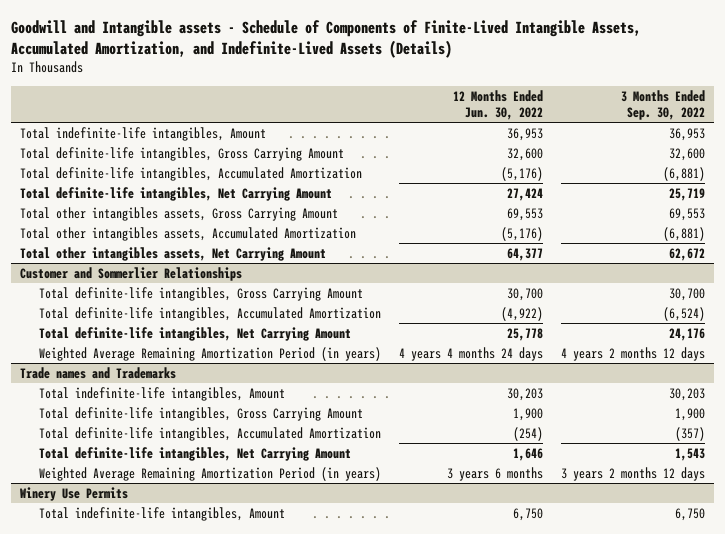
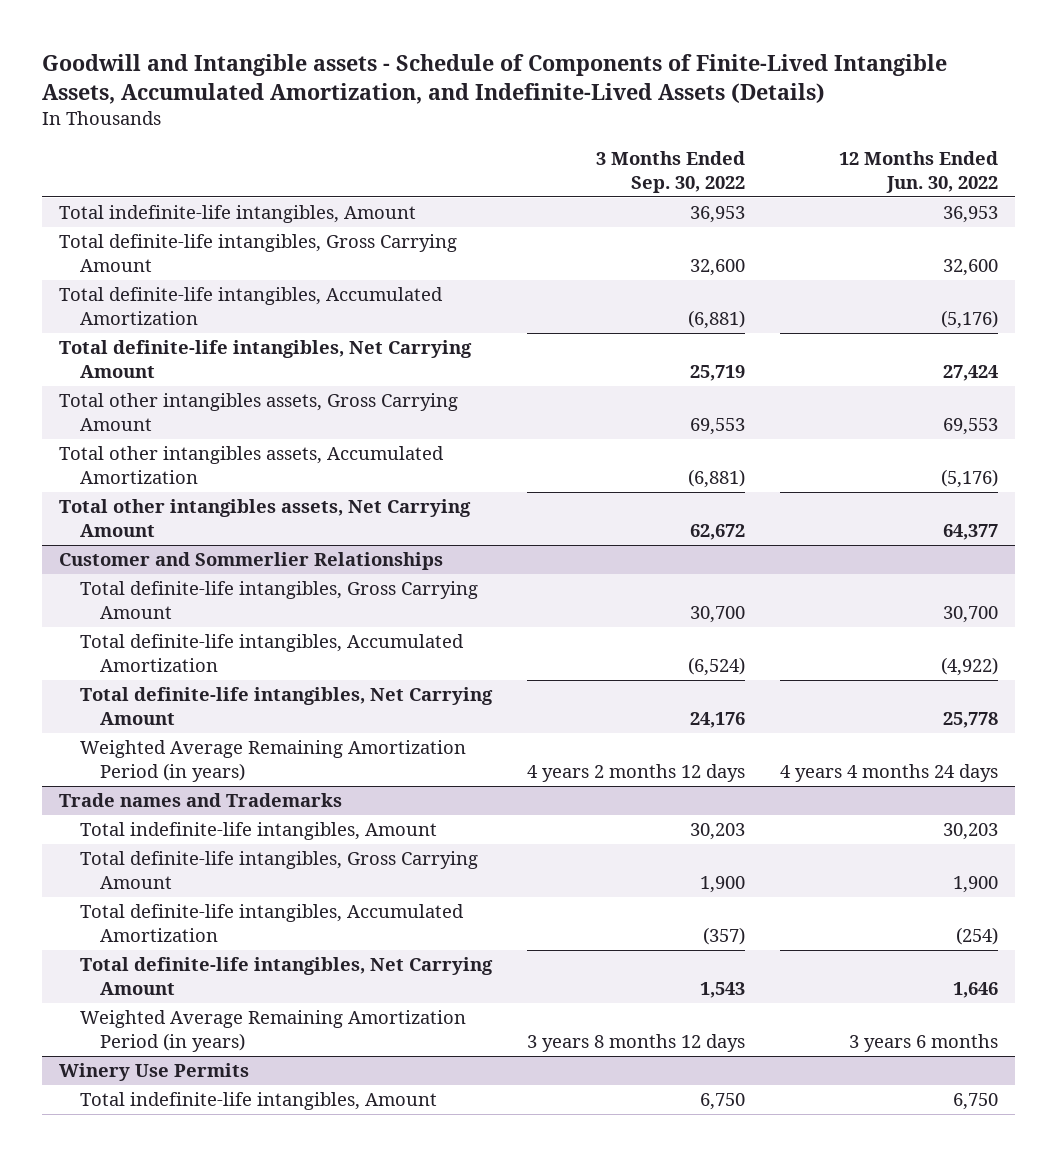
- | 12 Months Ended Jun. 30, 2022 | 3 Months Ended Sep. 30, 2022
+ | 3 Months Ended Sep. 30, 2022 | 12 Months Ended Jun. 30, 2022
@ Trade names and Trademarks
- Weighted Average Remaining Amortization Period (in years) | 3 years 6 months | 3 years 2 months 12 days
+ Weighted Average Remaining Amortization Period (in years) | 3 years 8 months 12 days | 3 years 6 months

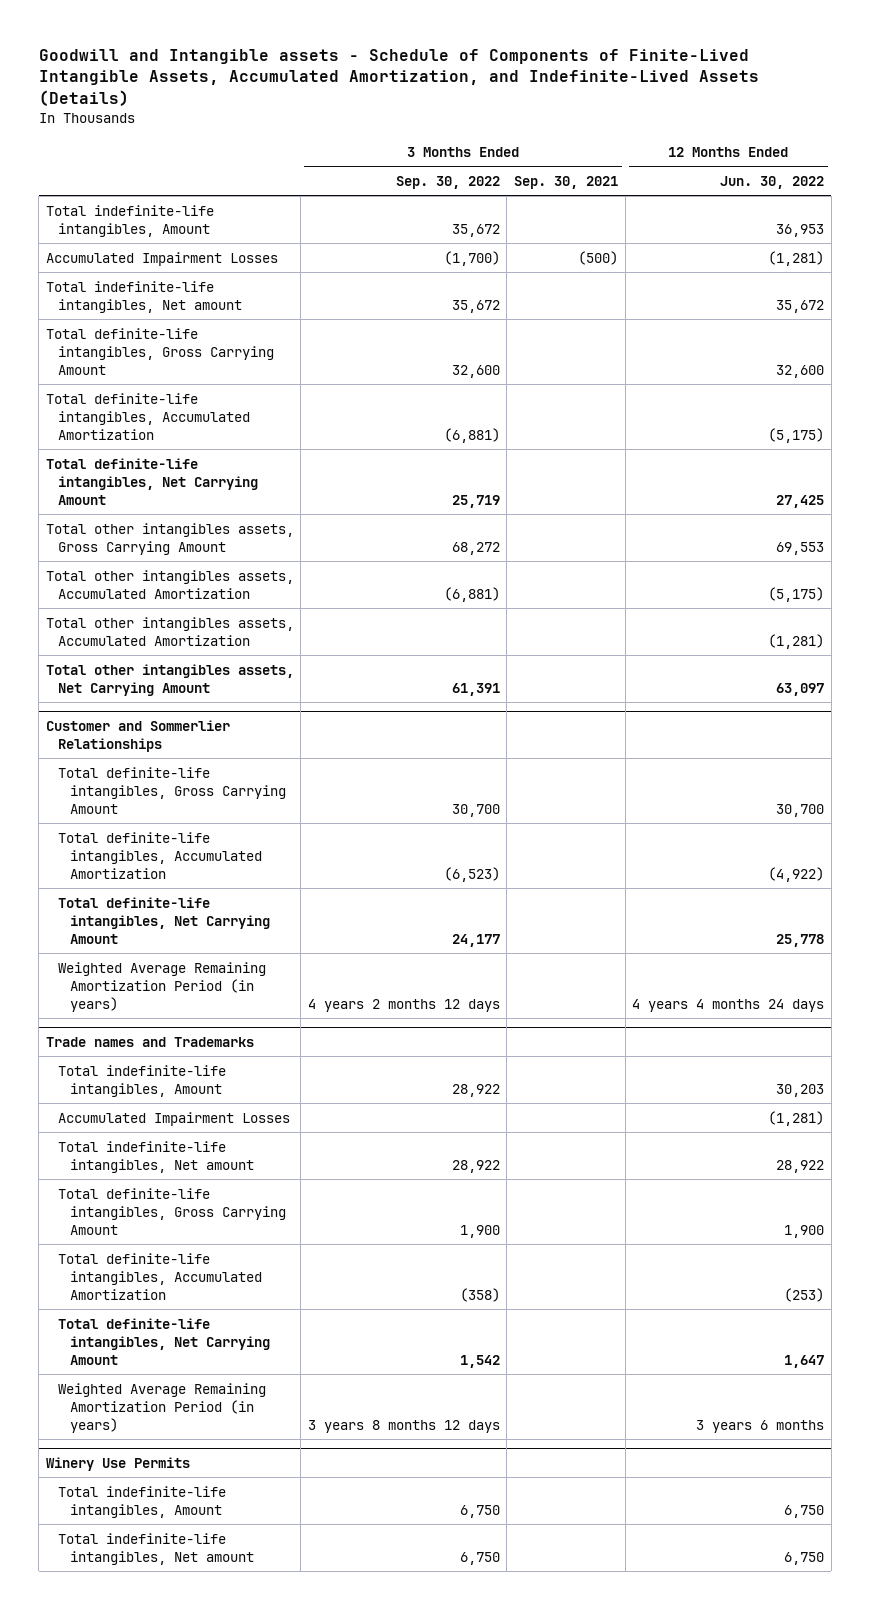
- | 3 Months Ended Sep. 30, 2022 | 12 Months Ended Jun. 30, 2022
+ | 3 Months Ended Sep. 30, 2022 | 3 Months Ended Sep. 30, 2021 | 12 Months Ended Jun. 30, 2022
- Total indefinite-life intangibles, Amount | 36,953 | 36,953
+ Total indefinite-life intangibles, Amount | 35,672 | | 36,953
+ Accumulated Impairment Losses | (1,700) | (500) | (1,281)
+ Total indefinite-life intangibles, Net amount | 35,672 | | 35,672
- Total definite-life intangibles, Accumulated Amortization | (6,881) | (5,176)
- Total definite-life intangibles, Net Carrying Amount | 25,719 | 27,424
- Total other intangibles assets, Gross Carrying Amount | 69,553 | 69,553
- Total other intangibles assets, Accumulated Amortization | (6,881) | (5,176)
- Total other intangibles assets, Net Carrying Amount | 62,672 | 64,377
+ Total definite-life intangibles, Accumulated Amortization | (6,881) | | (5,175)
+ Total definite-life intangibles, Net Carrying Amount | 25,719 | | 27,425
+ Total other intangibles assets, Gross Carrying Amount | 68,272 | | 69,553
+ Total other intangibles assets, Accumulated Amortization | (6,881) | | (5,175)
+ Total other intangibles assets, Accumulated Amortization | | | (1,281)
+ Total other intangibles assets, Net Carrying Amount | 61,391 | | 63,097
@ Customer and Sommerlier Relationships
- Total definite-life intangibles, Accumulated Amortization | (6,524) | (4,922)
- Total definite-life intangibles, Net Carrying Amount | 24,176 | 25,778
+ Total definite-life intangibles, Accumulated Amortization | (6,523) | | (4,922)
+ Total definite-life intangibles, Net Carrying Amount | 24,177 | | 25,778
@ Trade names and Trademarks
- Total indefinite-life intangibles, Amount | 30,203 | 30,203
+ Total indefinite-life intangibles, Amount | 28,922 | | 30,203
+ Accumulated Impairment Losses | | | (1,281)
+ Total indefinite-life intangibles, Net amount | 28,922 | | 28,922
- Total definite-life intangibles, Accumulated Amortization | (357) | (254)
- Total definite-life intangibles, Net Carrying Amount | 1,543 | 1,646
+ Total definite-life intangibles, Accumulated Amortization | (358) | | (253)
+ Total definite-life intangibles, Net Carrying Amount | 1,542 | | 1,647
@ Winery Use Permits
+ Total indefinite-life intangibles, Net amount | 6,750 | | 6,750

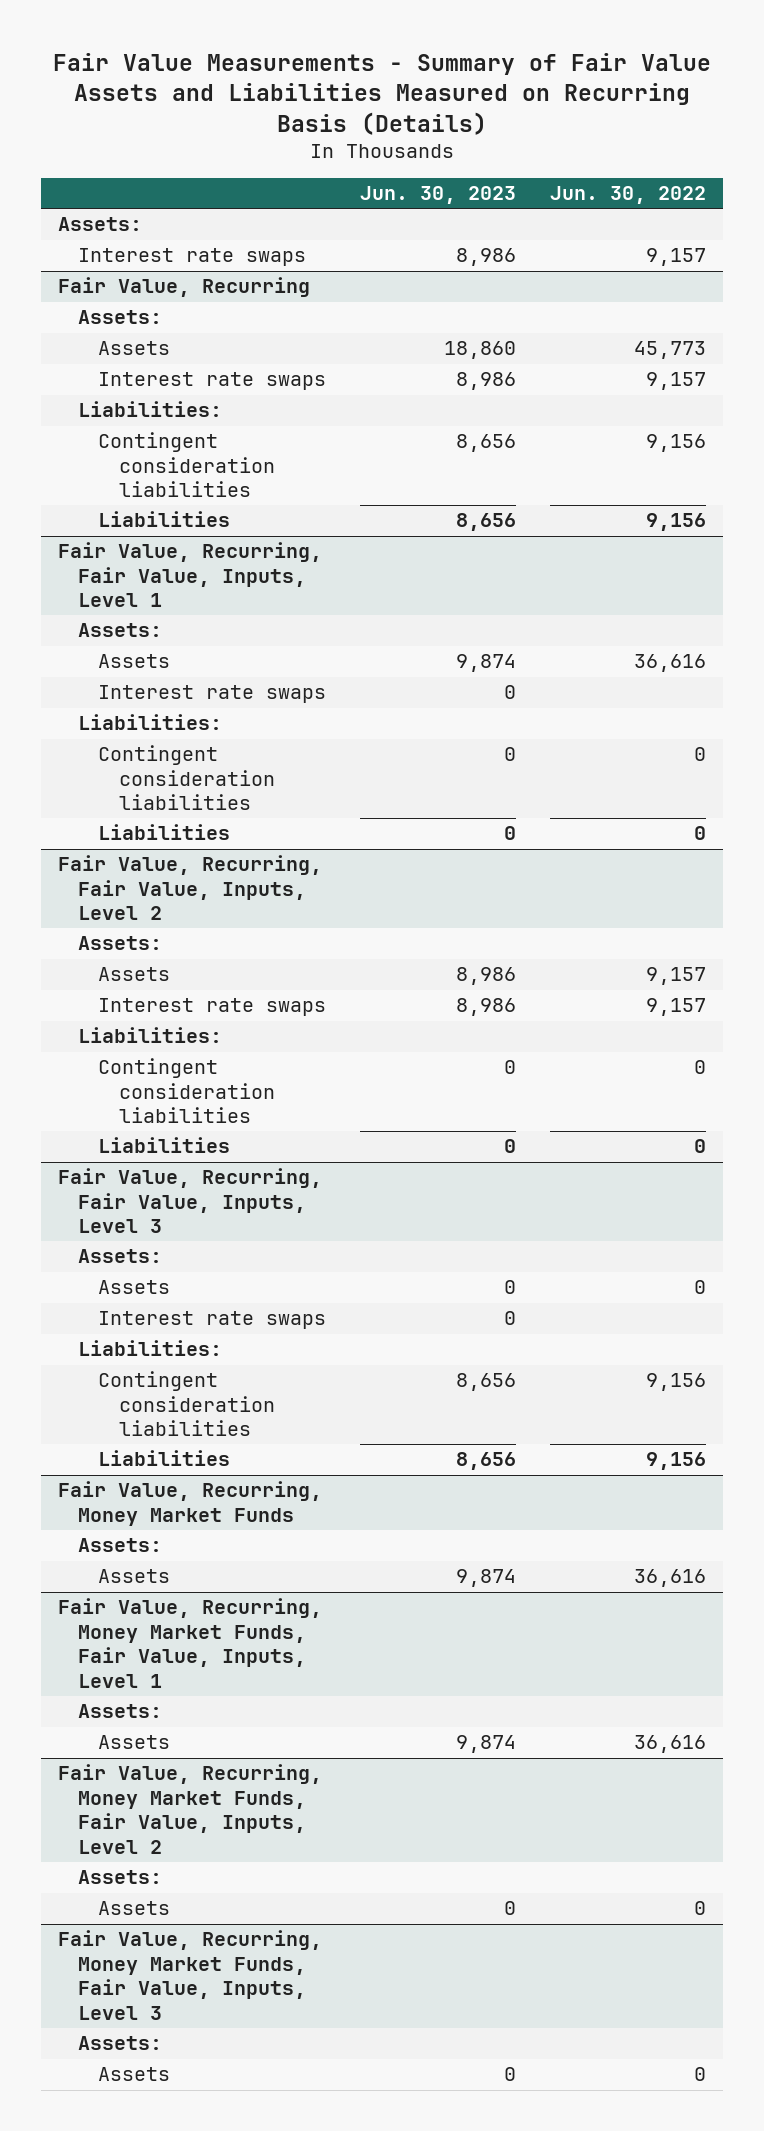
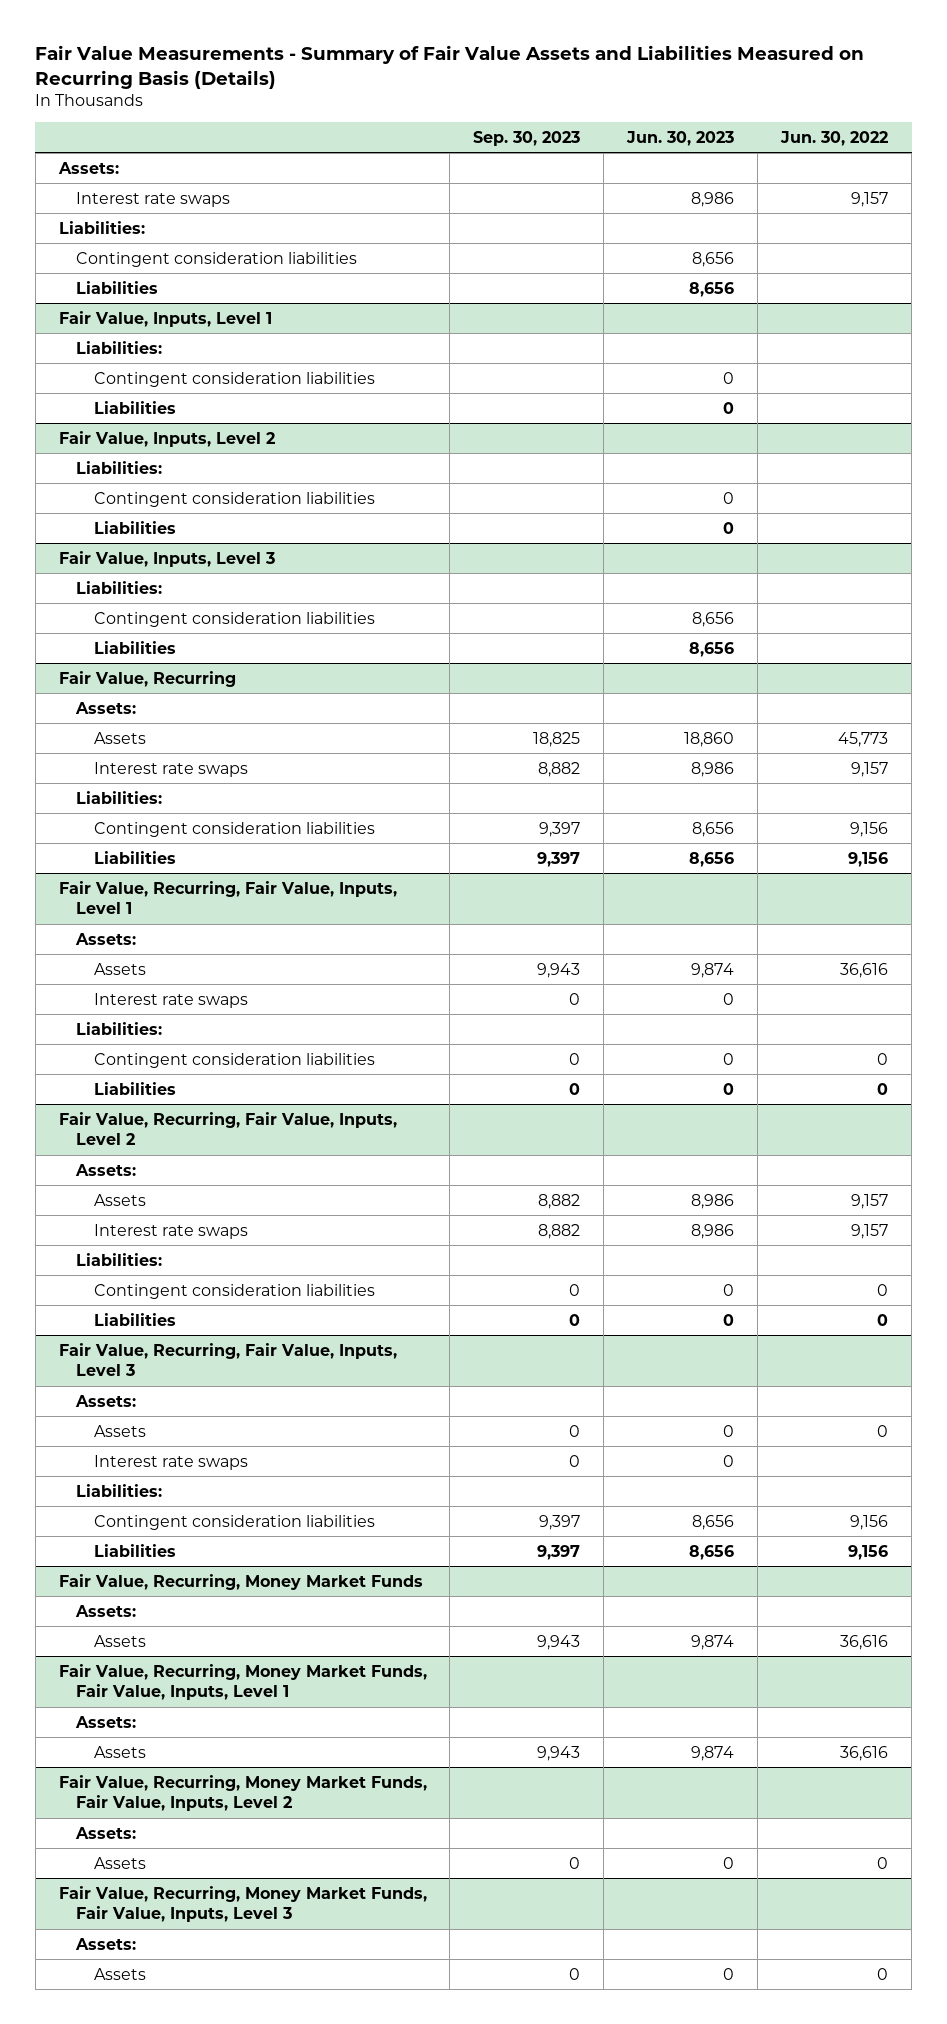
- | Jun. 30, 2023 | Jun. 30, 2022
+ | Sep. 30, 2023 | Jun. 30, 2023 | Jun. 30, 2022
+ Liabilities:
+ Contingent consideration liabilities | | 8,656 |
+ Liabilities | | 8,656 |
+ Fair Value, Inputs, Level 1
+ Liabilities:
+ Contingent consideration liabilities | | 0 |
+ Liabilities | | 0 |
+ Fair Value, Inputs, Level 2
+ Liabilities:
+ Contingent consideration liabilities | | 0 |
+ Liabilities | | 0 |
+ Fair Value, Inputs, Level 3
+ Liabilities:
+ Contingent consideration liabilities | | 8,656 |
+ Liabilities | | 8,656 |

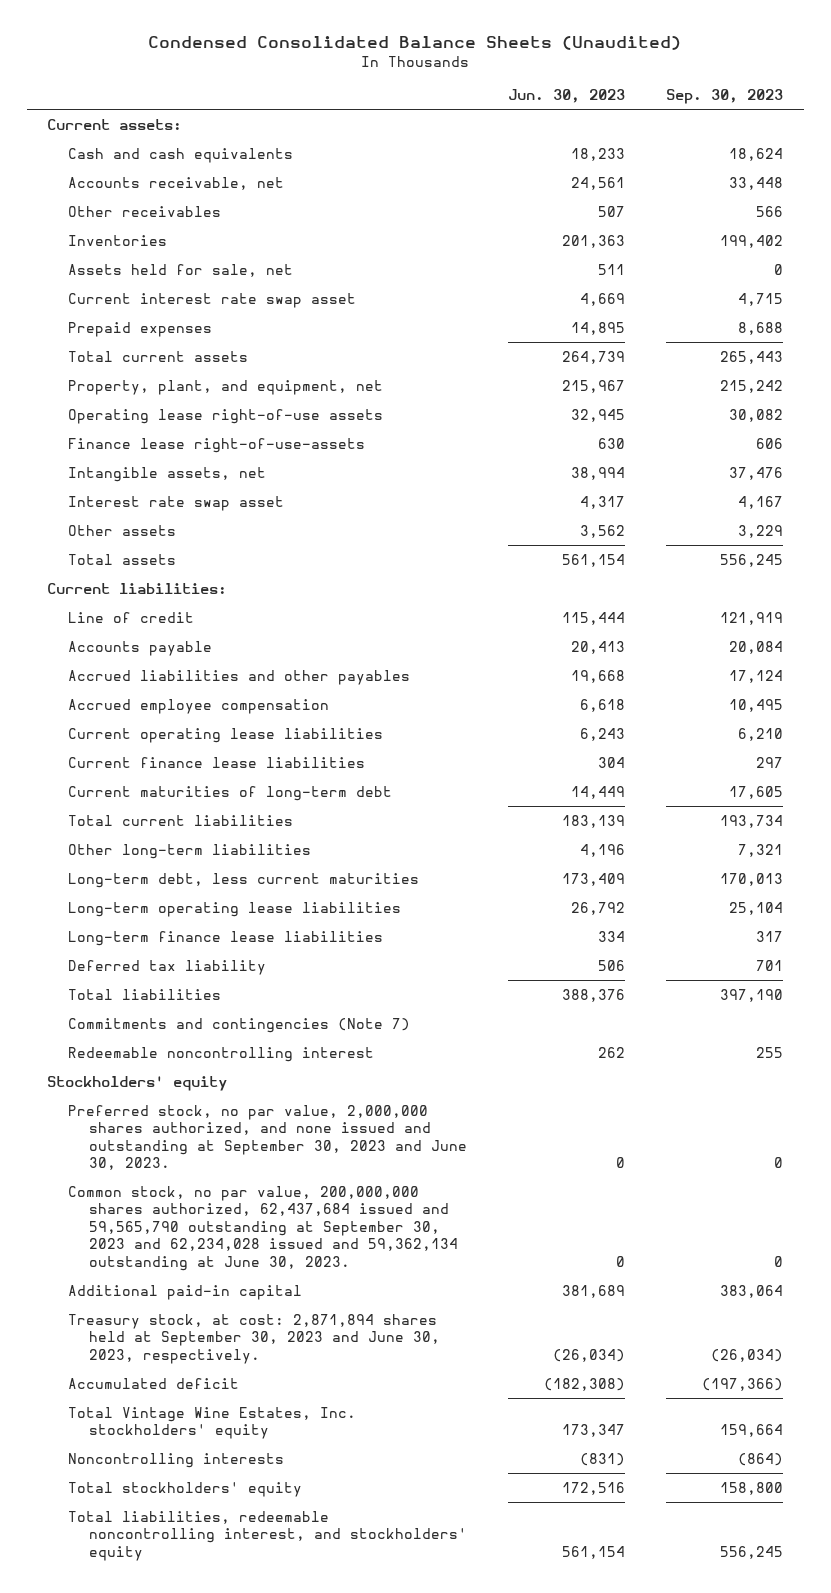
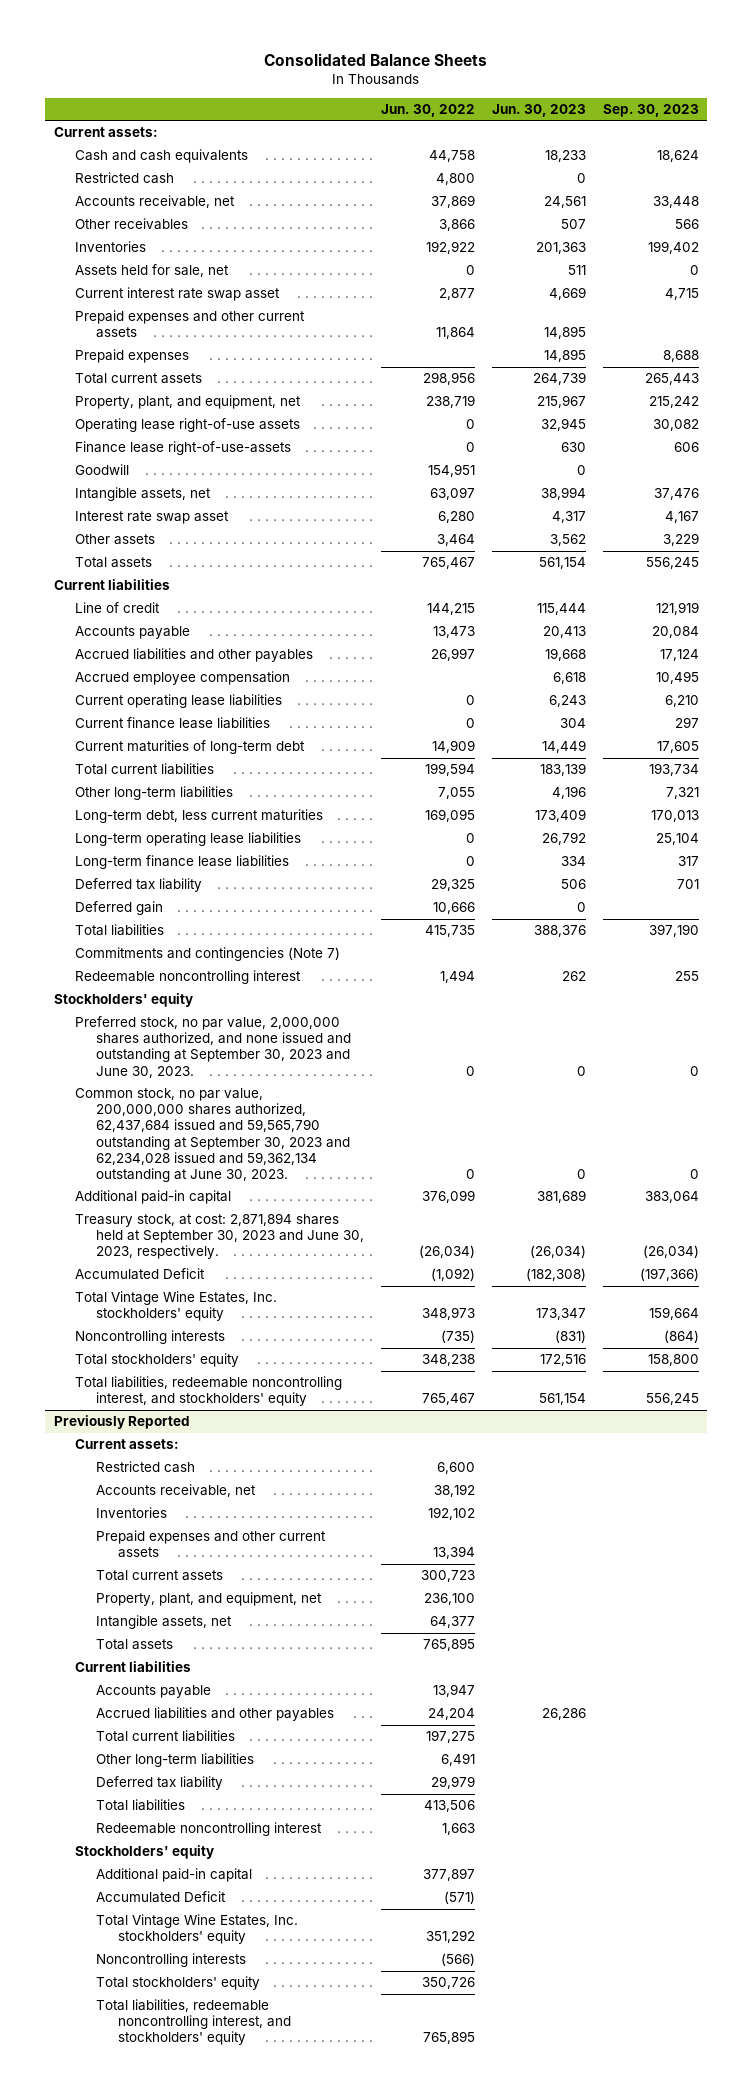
- Condensed Consolidated Balance Sheets (Unaudited)
+ Consolidated Balance Sheets
- | Jun. 30, 2023 | Sep. 30, 2023
+ | Jun. 30, 2022 | Jun. 30, 2023 | Sep. 30, 2023
+ Restricted cash | 4,800 | 0 |
+ Prepaid expenses and other current assets | 11,864 | 14,895 |
+ Goodwill | 154,951 | 0 |
- Current liabilities:
+ Current liabilities
+ Deferred gain | 10,666 | 0 |
- Accumulated deficit | (182,308) | (197,366)
+ Accumulated Deficit | (1,092) | (182,308) | (197,366)
+ Previously Reported
+ Current assets:
+ Restricted cash | 6,600 | |
+ Accounts receivable, net | 38,192 | |
+ Inventories | 192,102 | |
+ Prepaid expenses and other current assets | 13,394 | |
+ Total current assets | 300,723 | |
+ Property, plant, and equipment, net | 236,100 | |
+ Intangible assets, net | 64,377 | |
+ Total assets | 765,895 | |
+ Current liabilities
+ Accounts payable | 13,947 | |
+ Accrued liabilities and other payables | 24,204 | 26,286 |
+ Total current liabilities | 197,275 | |
+ Other long-term liabilities | 6,491 | |
+ Deferred tax liability | 29,979 | |
+ Total liabilities | 413,506 | |
+ Redeemable noncontrolling interest | 1,663 | |
+ Stockholders' equity
+ Additional paid-in capital | 377,897 | |
+ Accumulated Deficit | (571) | |
+ Total Vintage Wine Estates, Inc. stockholders' equity | 351,292 | |
+ Noncontrolling interests | (566) | |
+ Total stockholders' equity | 350,726 | |
+ Total liabilities, redeemable noncontrolling interest, and stockholders' equity | 765,895 | |

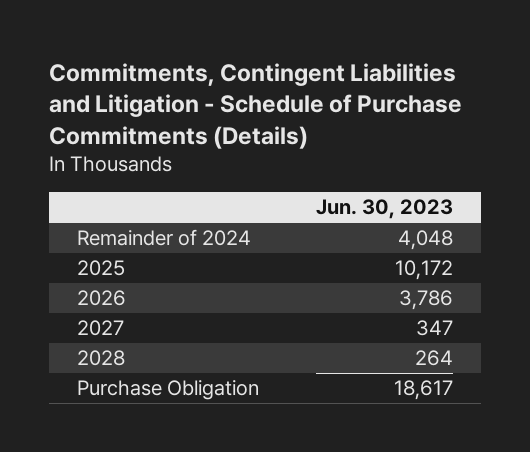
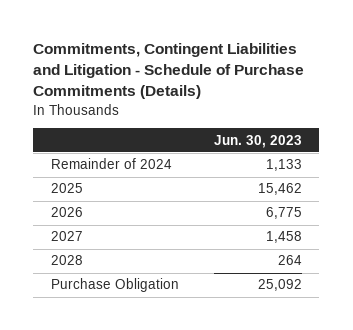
- Remainder of 2024 | 4,048
- 2025 | 10,172
- 2026 | 3,786
- 2027 | 347
+ Remainder of 2024 | 1,133
+ 2025 | 15,462
+ 2026 | 6,775
+ 2027 | 1,458
- Purchase Obligation | 18,617
+ Purchase Obligation | 25,092

